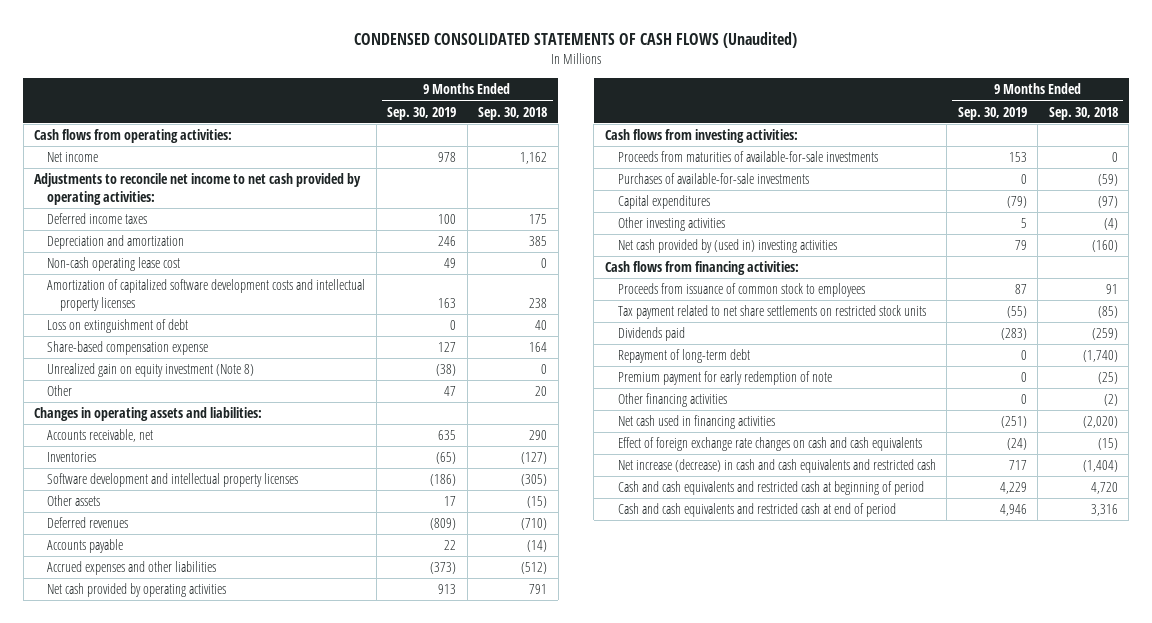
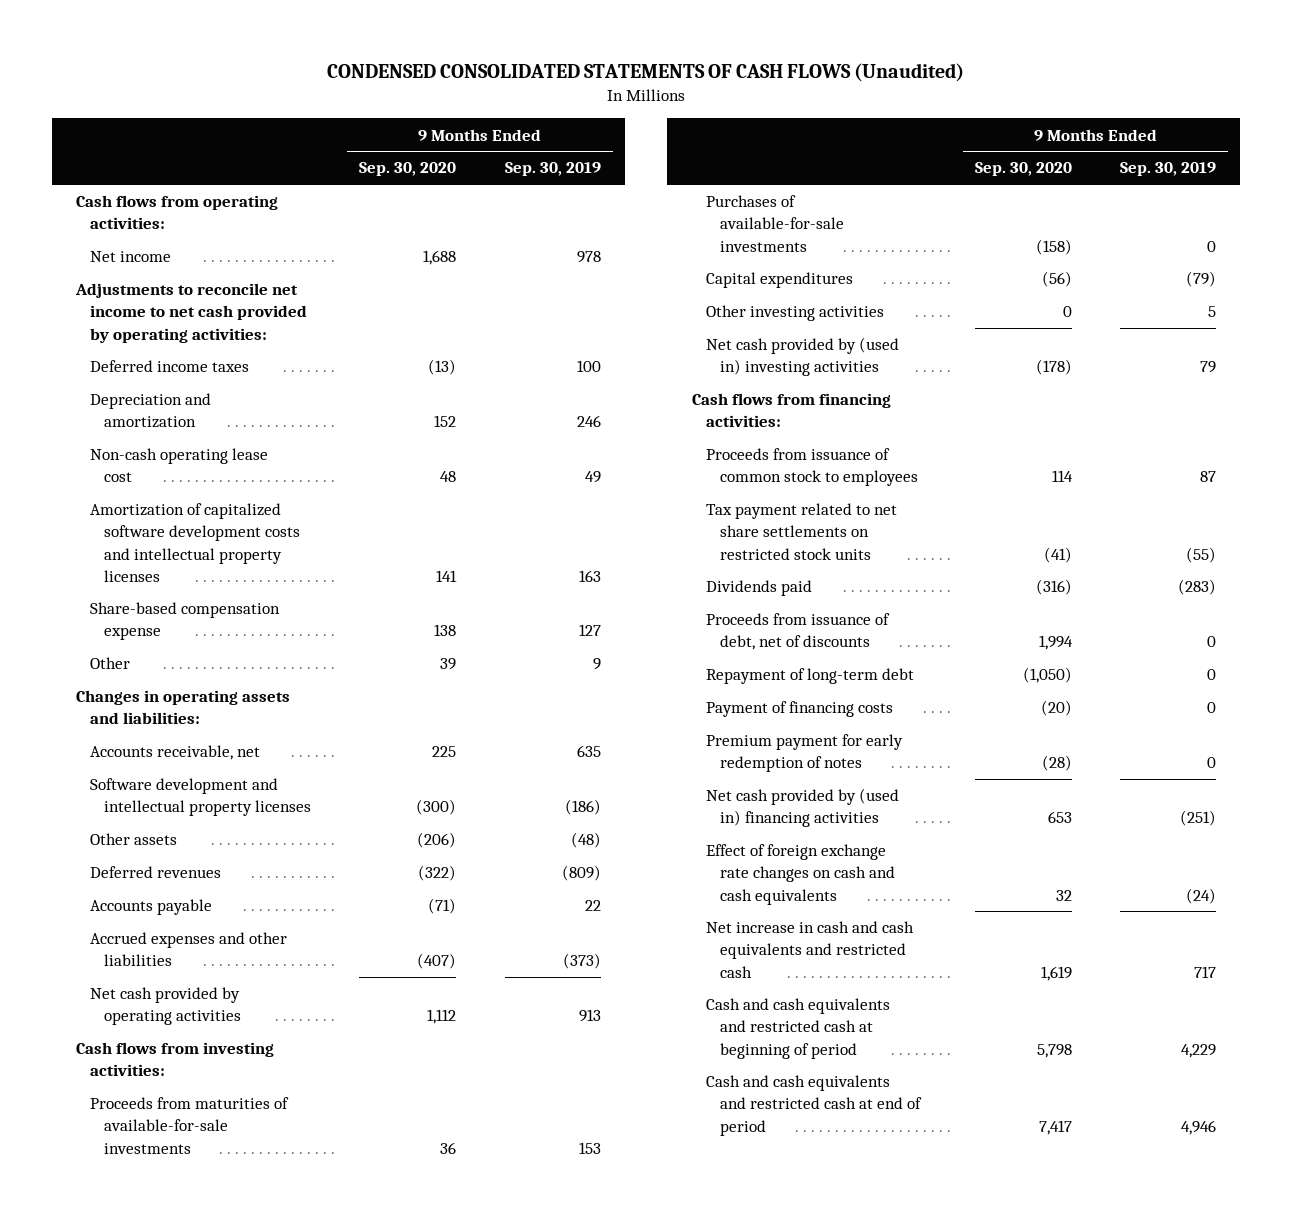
- | 9 Months Ended Sep. 30, 2019 | 9 Months Ended Sep. 30, 2018
+ | 9 Months Ended Sep. 30, 2020 | 9 Months Ended Sep. 30, 2019
- Loss on extinguishment of debt | 0 | 40
- Unrealized gain on equity investment (Note 8) | (38) | 0
- Other | 47 | 20
+ Other | 39 | 9
- Inventories | (65) | (127)
- Other assets | 17 | (15)
+ Other assets | (206) | (48)
+ Proceeds from issuance of debt, net of discounts | 1,994 | 0
- Premium payment for early redemption of note | 0 | (25)
- Other financing activities | 0 | (2)
- Net cash used in financing activities | (251) | (2,020)
+ Payment of financing costs | (20) | 0
+ Premium payment for early redemption of notes | (28) | 0
+ Net cash provided by (used in) financing activities | 653 | (251)
- Net increase (decrease) in cash and cash equivalents and restricted cash | 717 | (1,404)
+ Net increase in cash and cash equivalents and restricted cash | 1,619 | 717

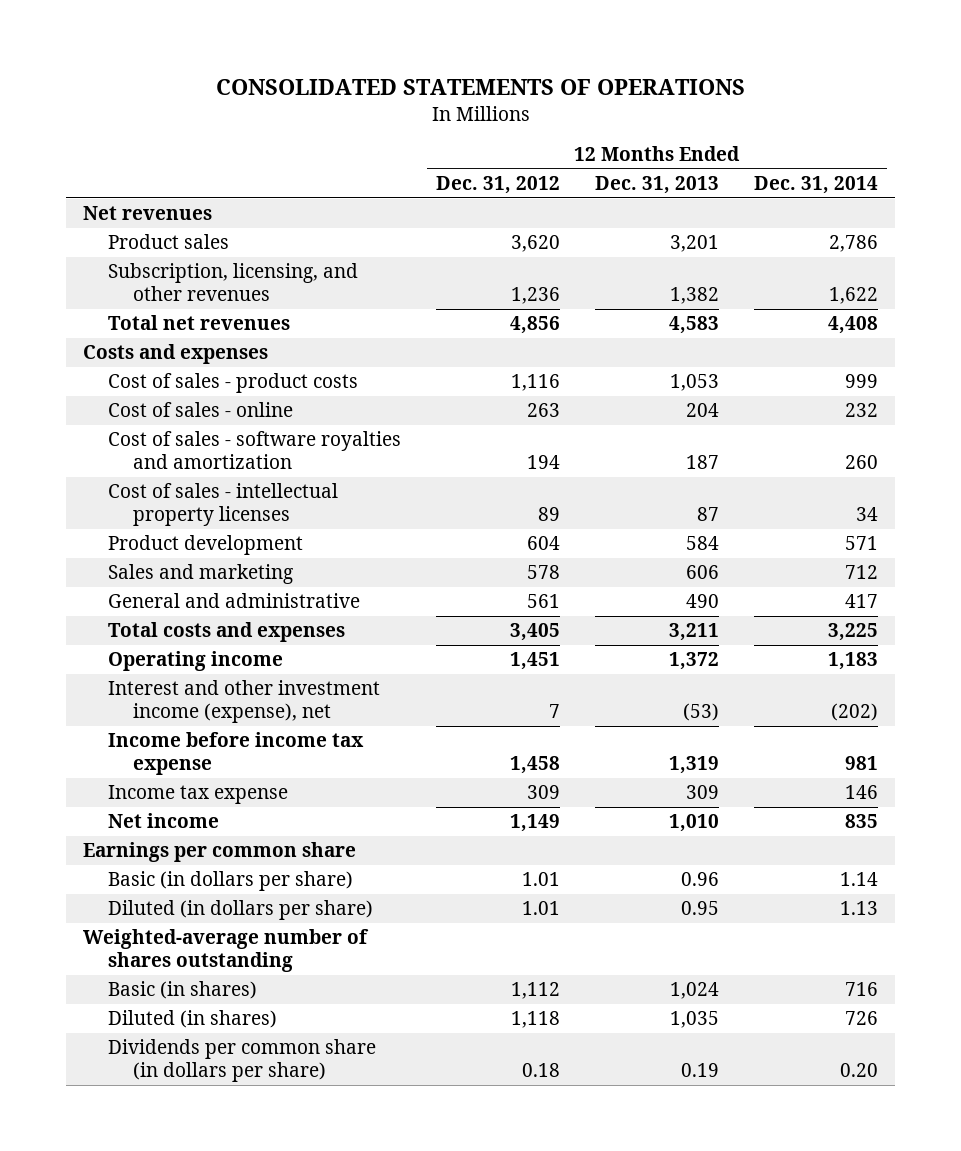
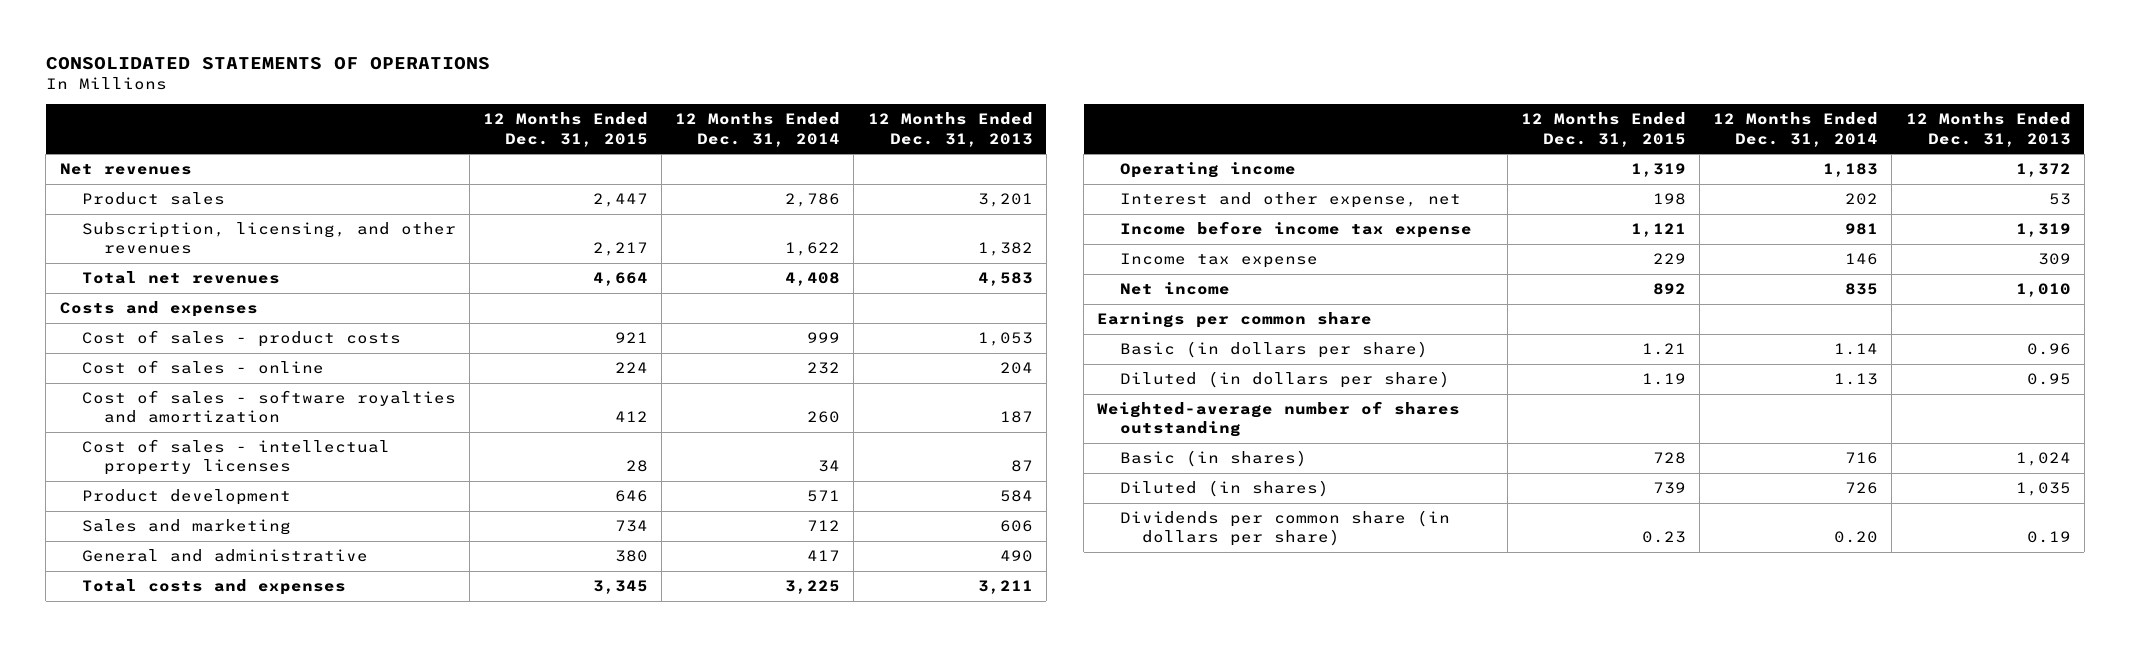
- | 12 Months Ended Dec. 31, 2012 | 12 Months Ended Dec. 31, 2013 | 12 Months Ended Dec. 31, 2014
+ | 12 Months Ended Dec. 31, 2015 | 12 Months Ended Dec. 31, 2014 | 12 Months Ended Dec. 31, 2013
- Interest and other investment income (expense), net | 7 | (53) | (202)
+ Interest and other expense, net | 198 | 202 | 53

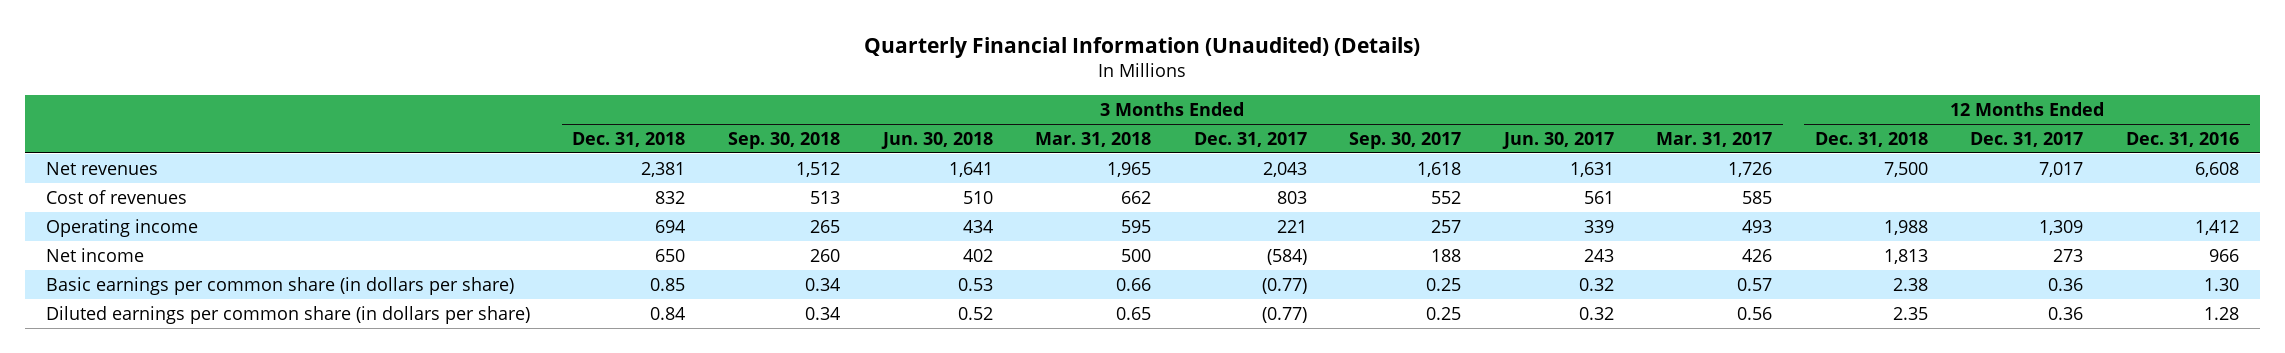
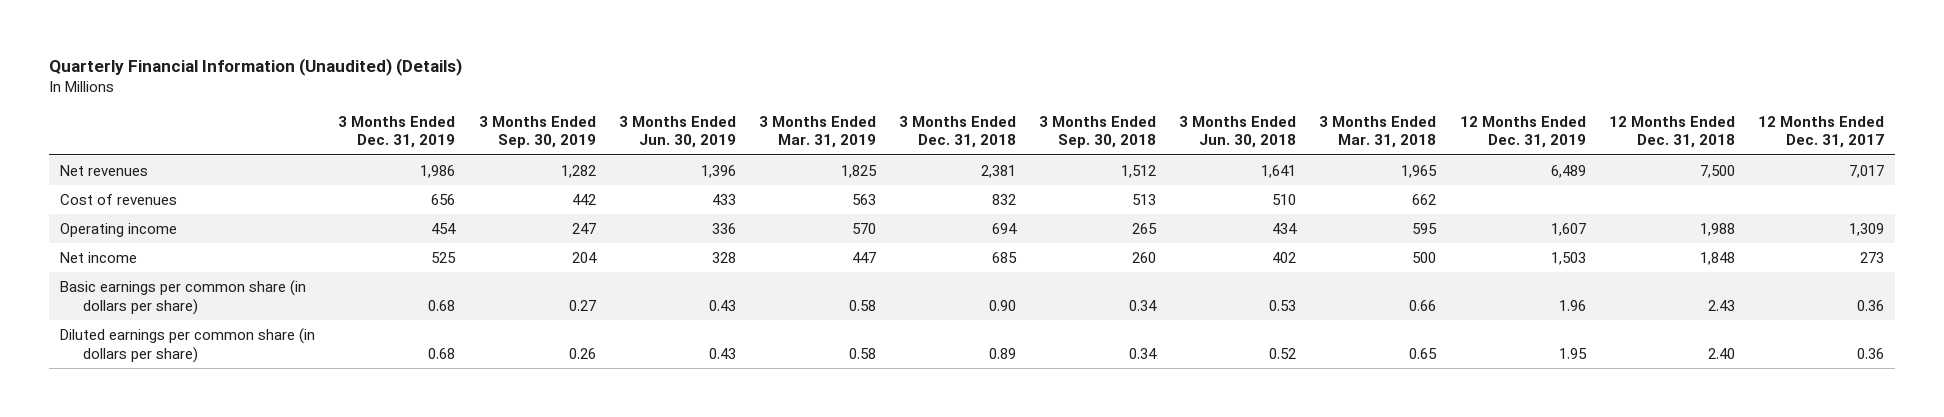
- | 3 Months Ended Dec. 31, 2018 | 3 Months Ended Sep. 30, 2018 | 3 Months Ended Jun. 30, 2018 | 3 Months Ended Mar. 31, 2018 | 3 Months Ended Dec. 31, 2017 | 3 Months Ended Sep. 30, 2017 | 3 Months Ended Jun. 30, 2017 | 3 Months Ended Mar. 31, 2017 | 12 Months Ended Dec. 31, 2018 | 12 Months Ended Dec. 31, 2017 | 12 Months Ended Dec. 31, 2016
+ | 3 Months Ended Dec. 31, 2019 | 3 Months Ended Sep. 30, 2019 | 3 Months Ended Jun. 30, 2019 | 3 Months Ended Mar. 31, 2019 | 3 Months Ended Dec. 31, 2018 | 3 Months Ended Sep. 30, 2018 | 3 Months Ended Jun. 30, 2018 | 3 Months Ended Mar. 31, 2018 | 12 Months Ended Dec. 31, 2019 | 12 Months Ended Dec. 31, 2018 | 12 Months Ended Dec. 31, 2017
- Net income | 650 | 260 | 402 | 500 | (584) | 188 | 243 | 426 | 1,813 | 273 | 966
- Basic earnings per common share (in dollars per share) | 0.85 | 0.34 | 0.53 | 0.66 | (0.77) | 0.25 | 0.32 | 0.57 | 2.38 | 0.36 | 1.30
- Diluted earnings per common share (in dollars per share) | 0.84 | 0.34 | 0.52 | 0.65 | (0.77) | 0.25 | 0.32 | 0.56 | 2.35 | 0.36 | 1.28
+ Net income | 525 | 204 | 328 | 447 | 685 | 260 | 402 | 500 | 1,503 | 1,848 | 273
+ Basic earnings per common share (in dollars per share) | 0.68 | 0.27 | 0.43 | 0.58 | 0.90 | 0.34 | 0.53 | 0.66 | 1.96 | 2.43 | 0.36
+ Diluted earnings per common share (in dollars per share) | 0.68 | 0.26 | 0.43 | 0.58 | 0.89 | 0.34 | 0.52 | 0.65 | 1.95 | 2.40 | 0.36

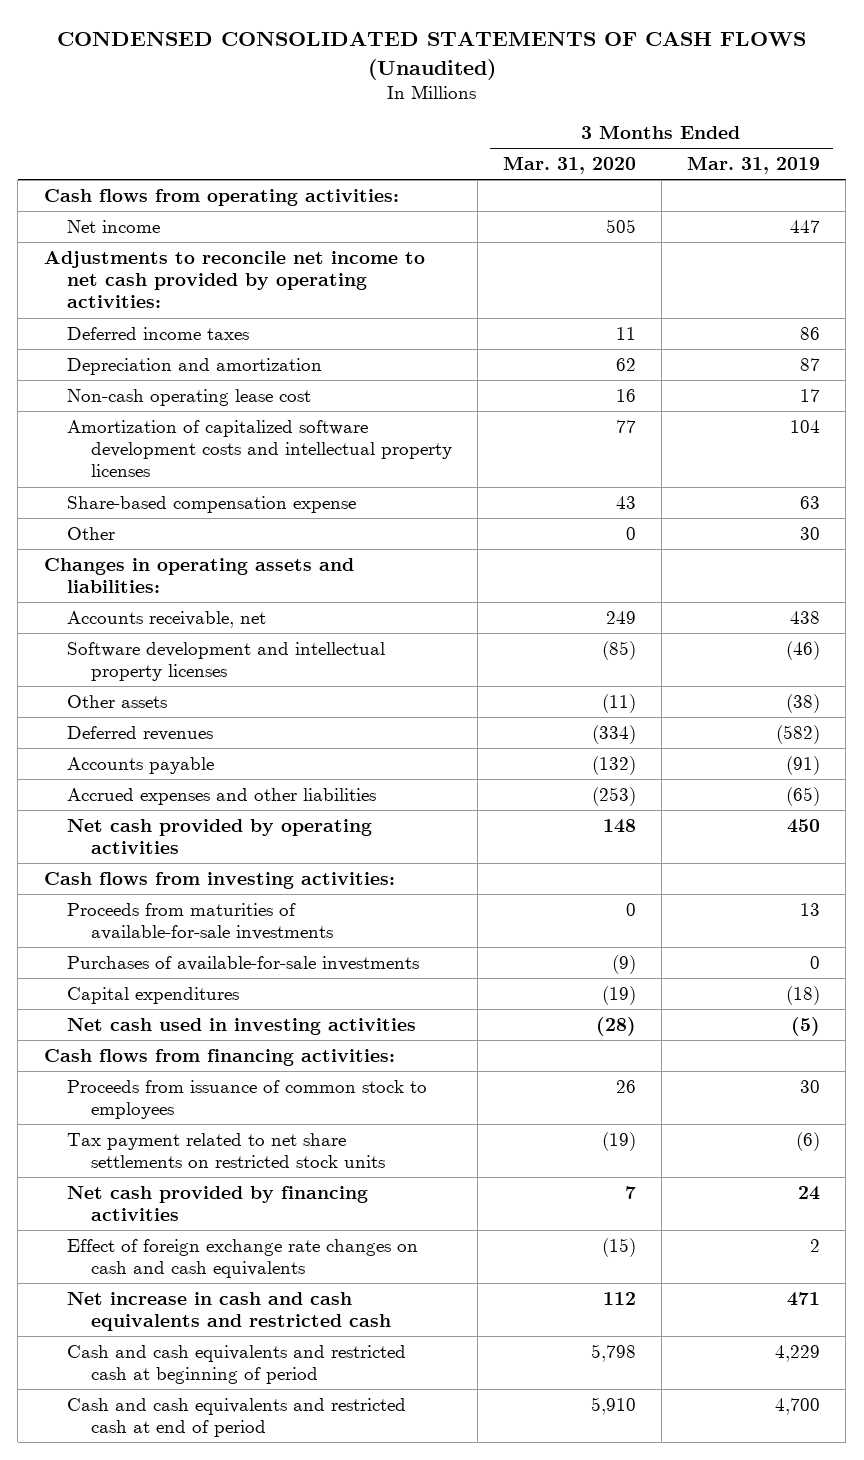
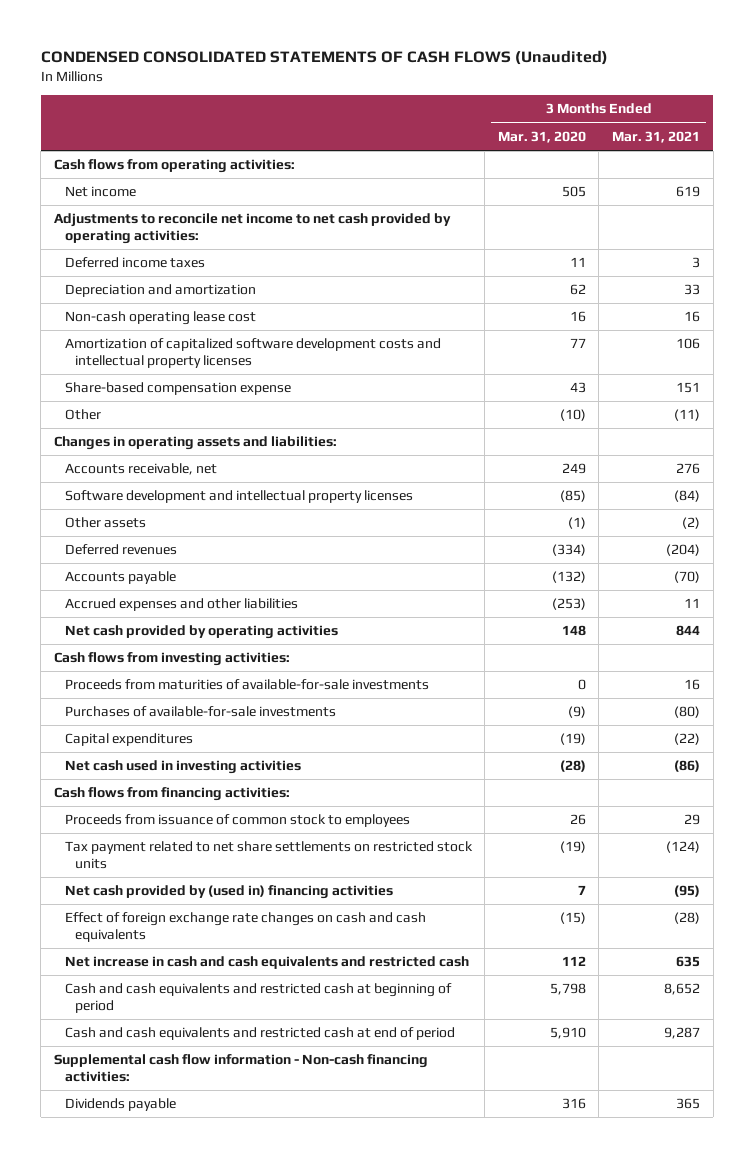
- | 3 Months Ended Mar. 31, 2020 | 3 Months Ended Mar. 31, 2019
+ | 3 Months Ended Mar. 31, 2020 | 3 Months Ended Mar. 31, 2021
- Other | 0 | 30
+ Other | (10) | (11)
- Other assets | (11) | (38)
+ Other assets | (1) | (2)
- Net cash provided by financing activities | 7 | 24
+ Net cash provided by (used in) financing activities | 7 | (95)
+ Supplemental cash flow information - Non-cash financing activities:
+ Dividends payable | 316 | 365

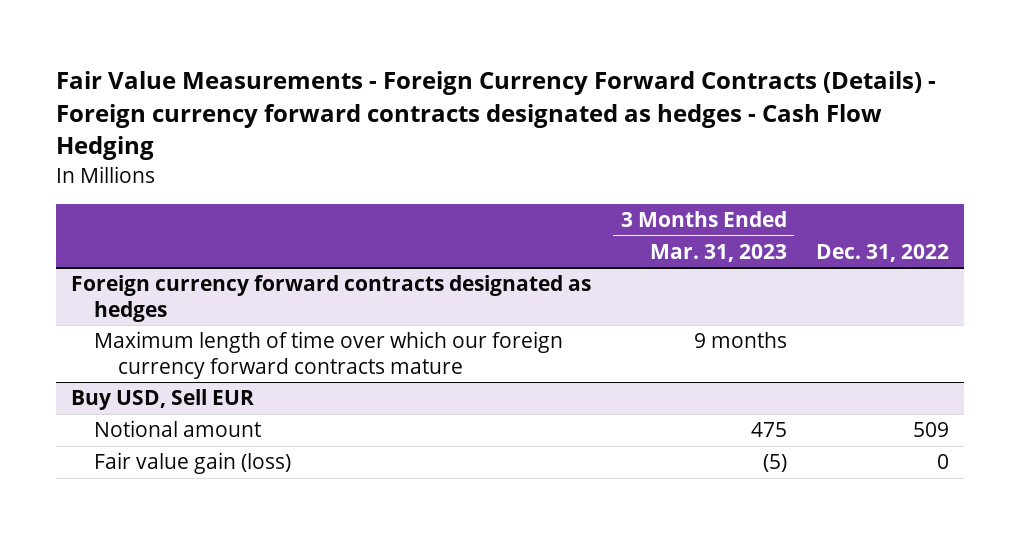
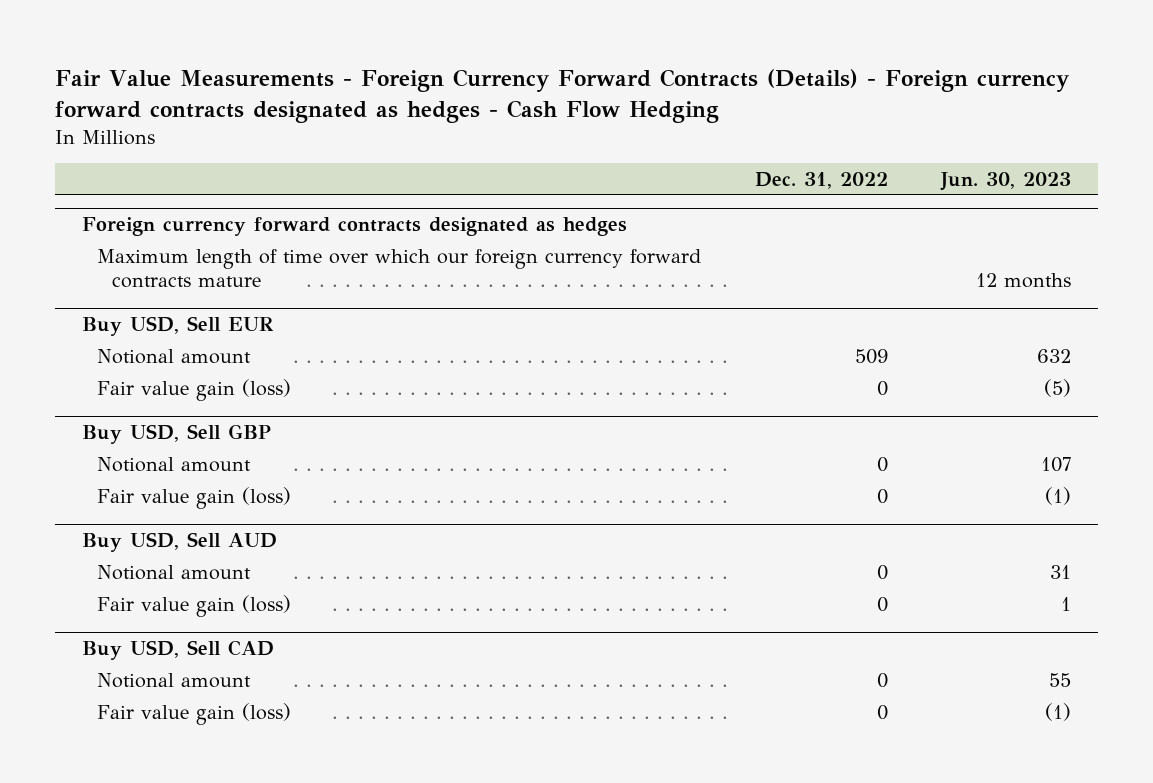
- | 3 Months Ended Mar. 31, 2023 | Dec. 31, 2022
+ | Dec. 31, 2022 | Jun. 30, 2023
+ Buy USD, Sell GBP
+ Notional amount | 0 | 107
+ Fair value gain (loss) | 0 | (1)
+ Buy USD, Sell AUD
+ Notional amount | 0 | 31
+ Fair value gain (loss) | 0 | 1
+ Buy USD, Sell CAD
+ Notional amount | 0 | 55
+ Fair value gain (loss) | 0 | (1)

